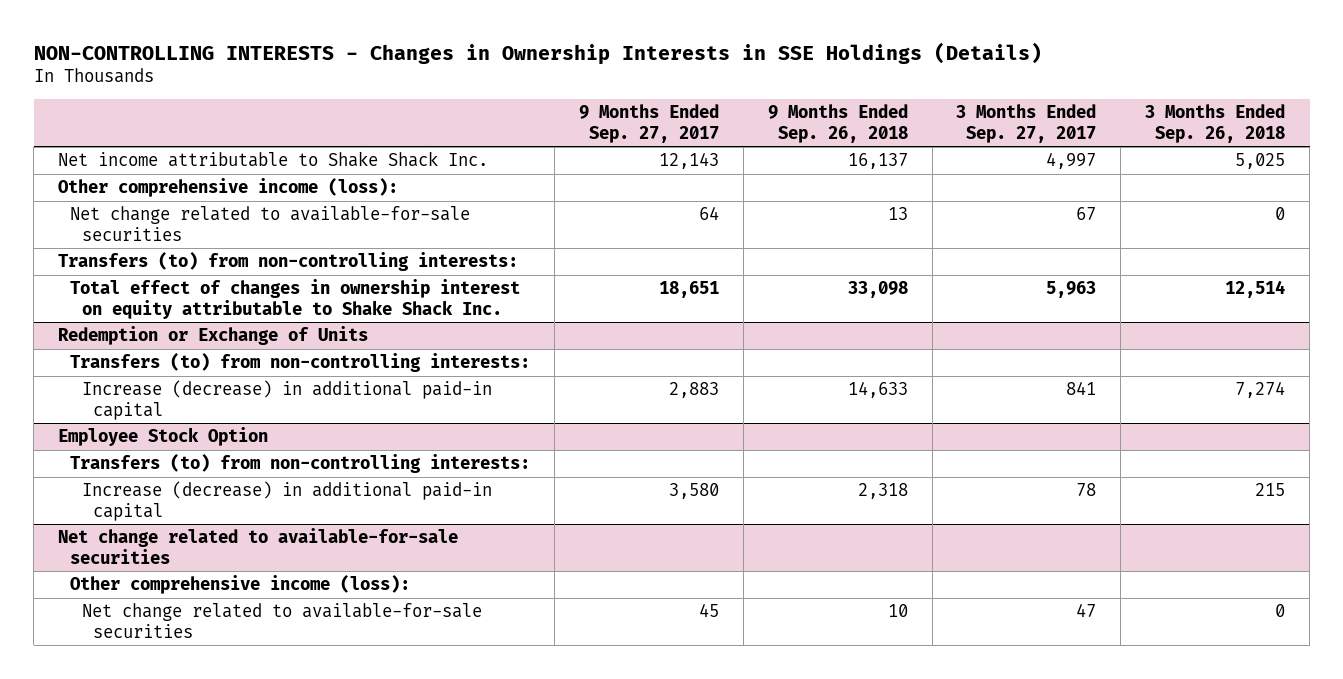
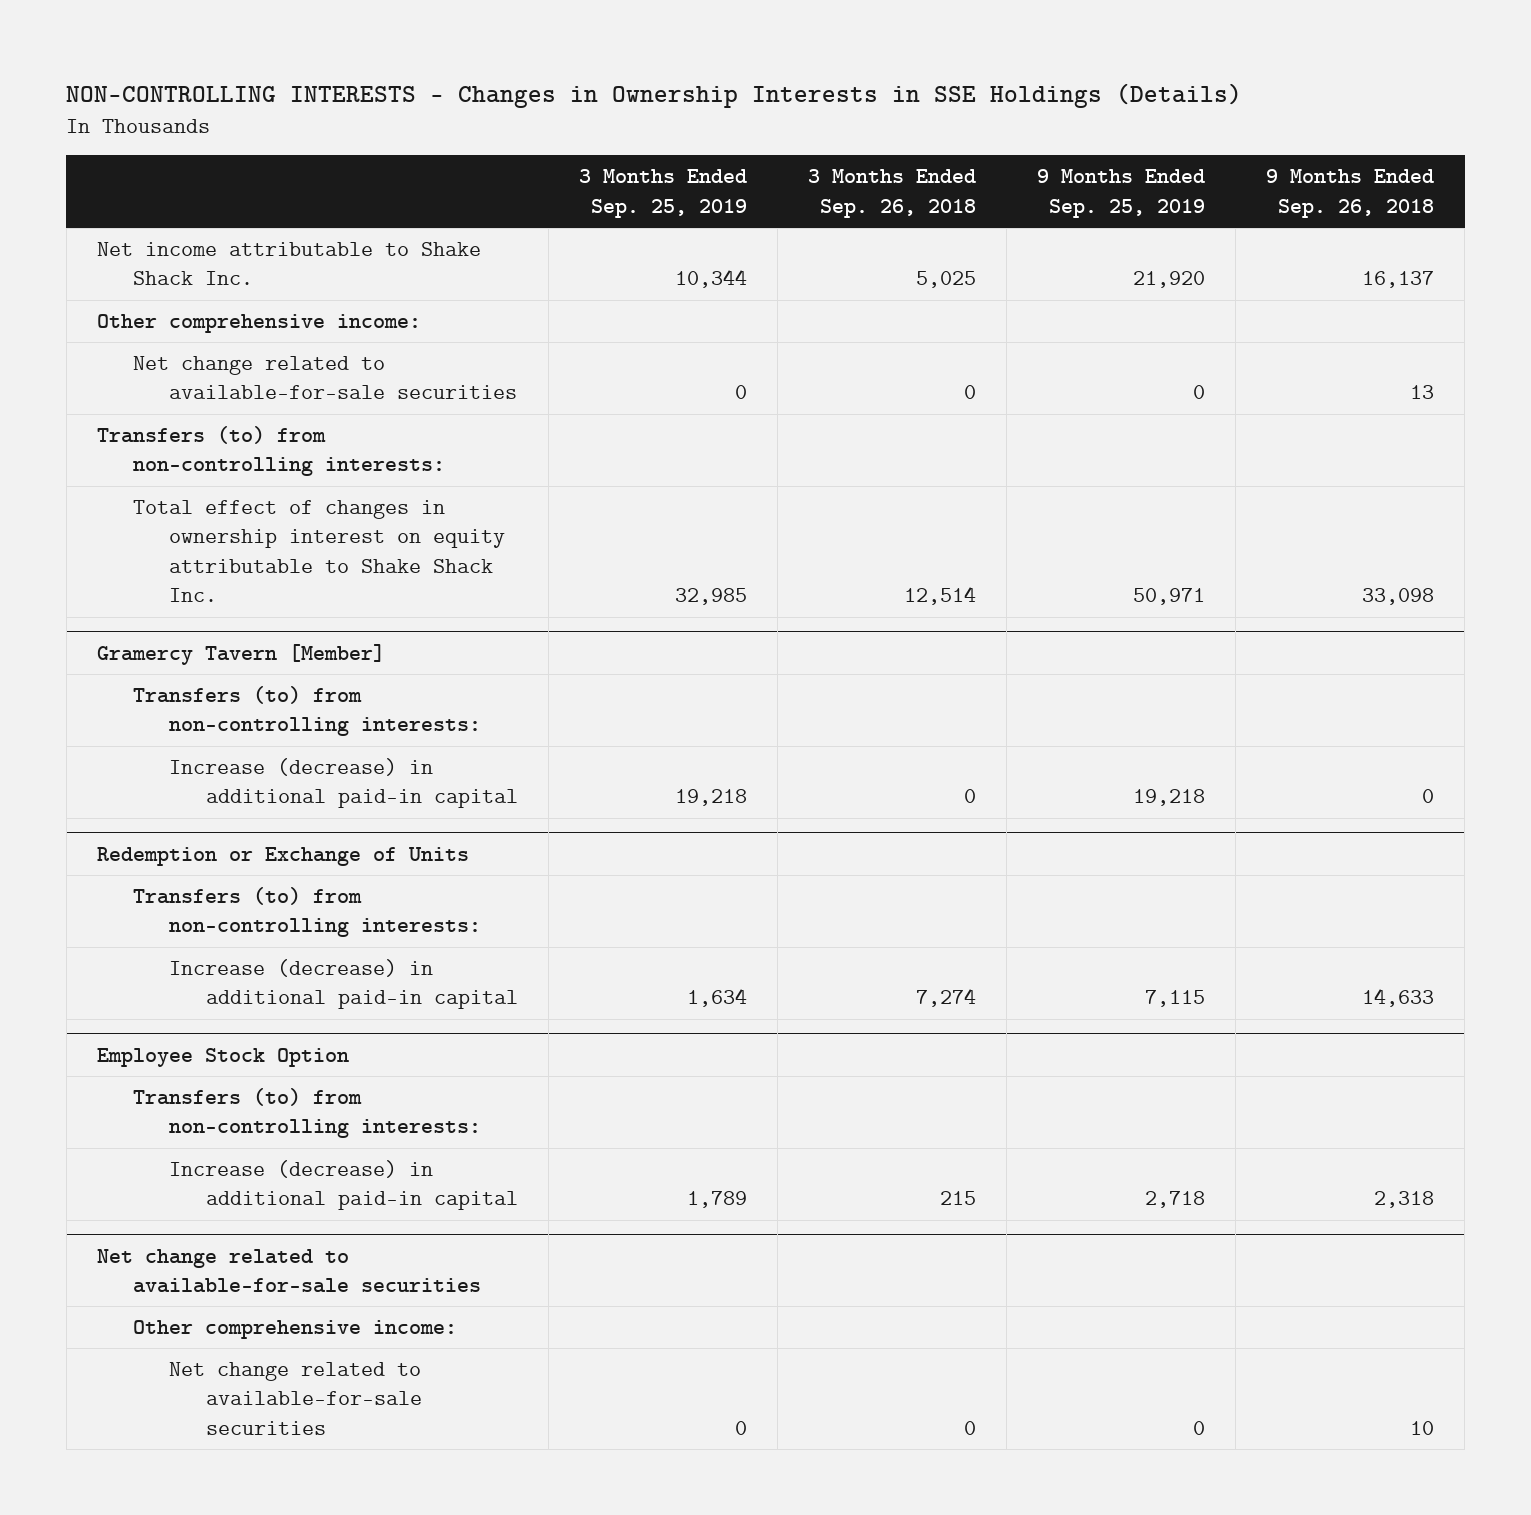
- | 9 Months Ended Sep. 27, 2017 | 9 Months Ended Sep. 26, 2018 | 3 Months Ended Sep. 27, 2017 | 3 Months Ended Sep. 26, 2018
+ | 3 Months Ended Sep. 25, 2019 | 3 Months Ended Sep. 26, 2018 | 9 Months Ended Sep. 25, 2019 | 9 Months Ended Sep. 26, 2018
- Other comprehensive income (loss):
+ Other comprehensive income:
+ Gramercy Tavern [Member]
+ Transfers (to) from non-controlling interests:
+ Increase (decrease) in additional paid-in capital | 19,218 | 0 | 19,218 | 0
@ Net change related to available-for-sale securities
- Other comprehensive income (loss):
+ Other comprehensive income:

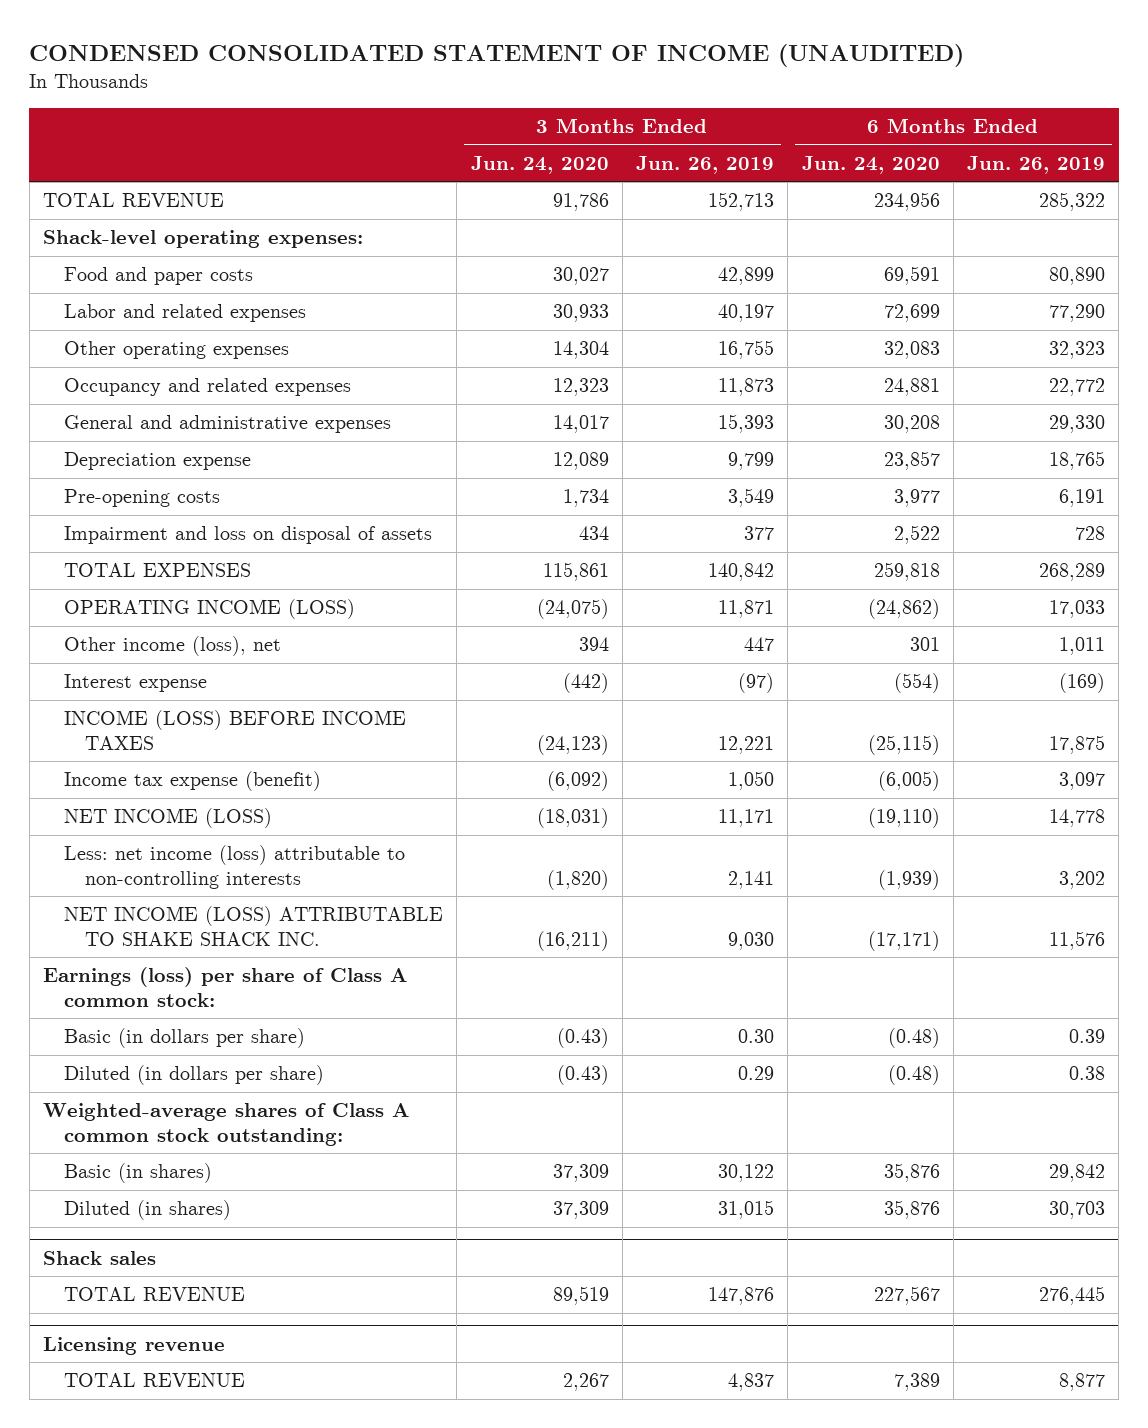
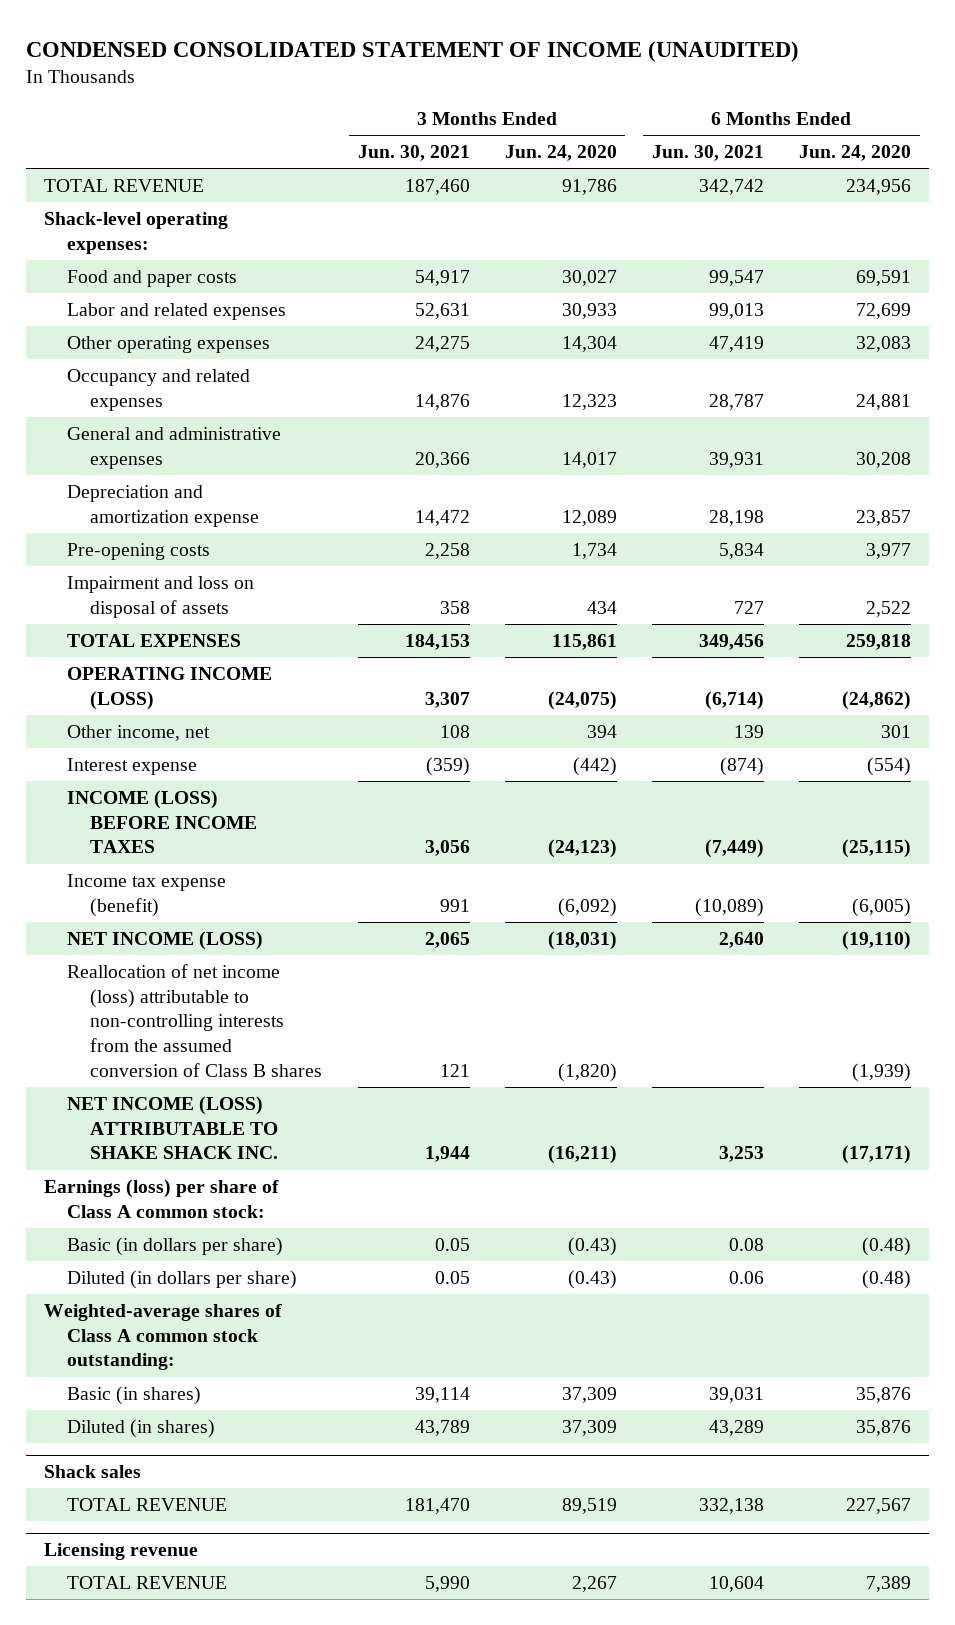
- | 3 Months Ended Jun. 24, 2020 | 3 Months Ended Jun. 26, 2019 | 6 Months Ended Jun. 24, 2020 | 6 Months Ended Jun. 26, 2019
+ | 3 Months Ended Jun. 30, 2021 | 3 Months Ended Jun. 24, 2020 | 6 Months Ended Jun. 30, 2021 | 6 Months Ended Jun. 24, 2020
- Depreciation expense | 12,089 | 9,799 | 23,857 | 18,765
+ Depreciation and amortization expense | 14,472 | 12,089 | 28,198 | 23,857
- Other income (loss), net | 394 | 447 | 301 | 1,011
+ Other income, net | 108 | 394 | 139 | 301
- Less: net income (loss) attributable to non-controlling interests | (1,820) | 2,141 | (1,939) | 3,202
+ Reallocation of net income (loss) attributable to non-controlling interests from the assumed conversion of Class B shares | 121 | (1,820) | | (1,939)

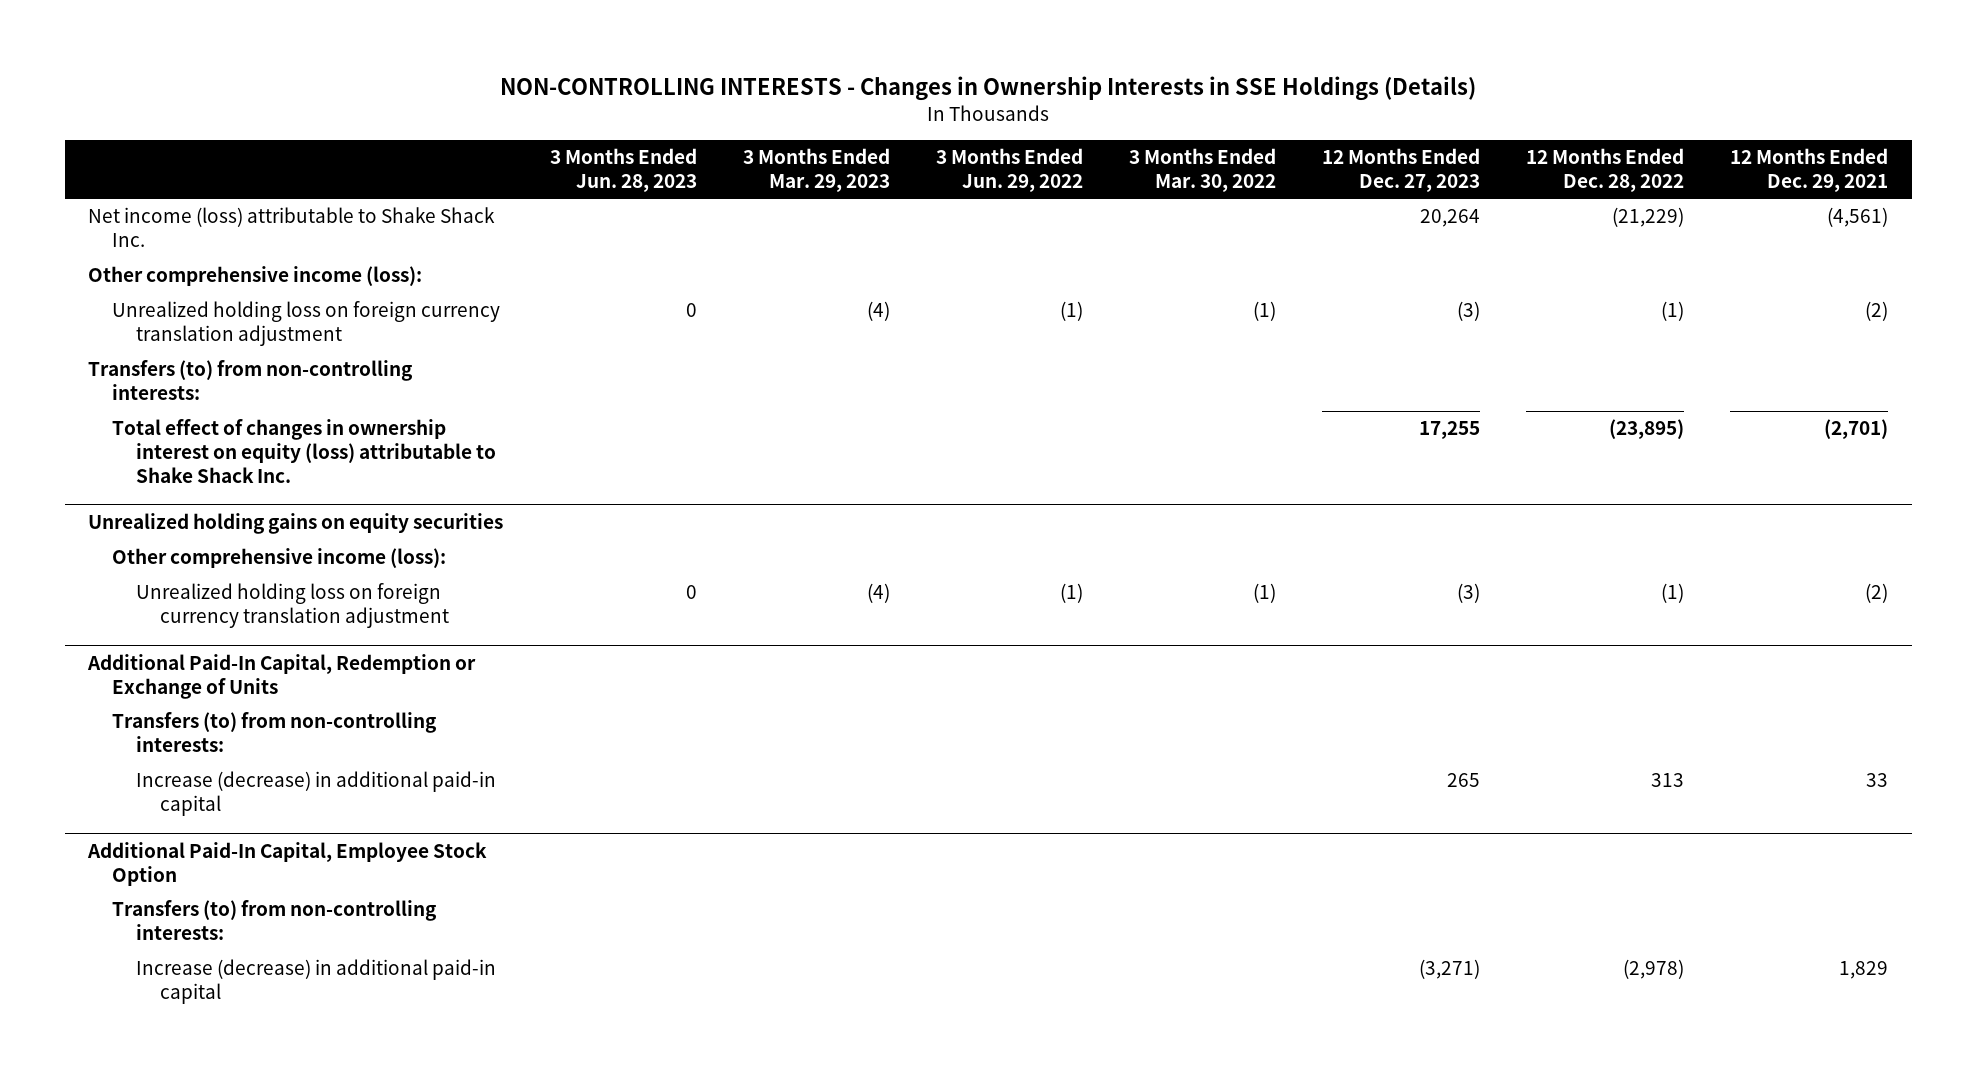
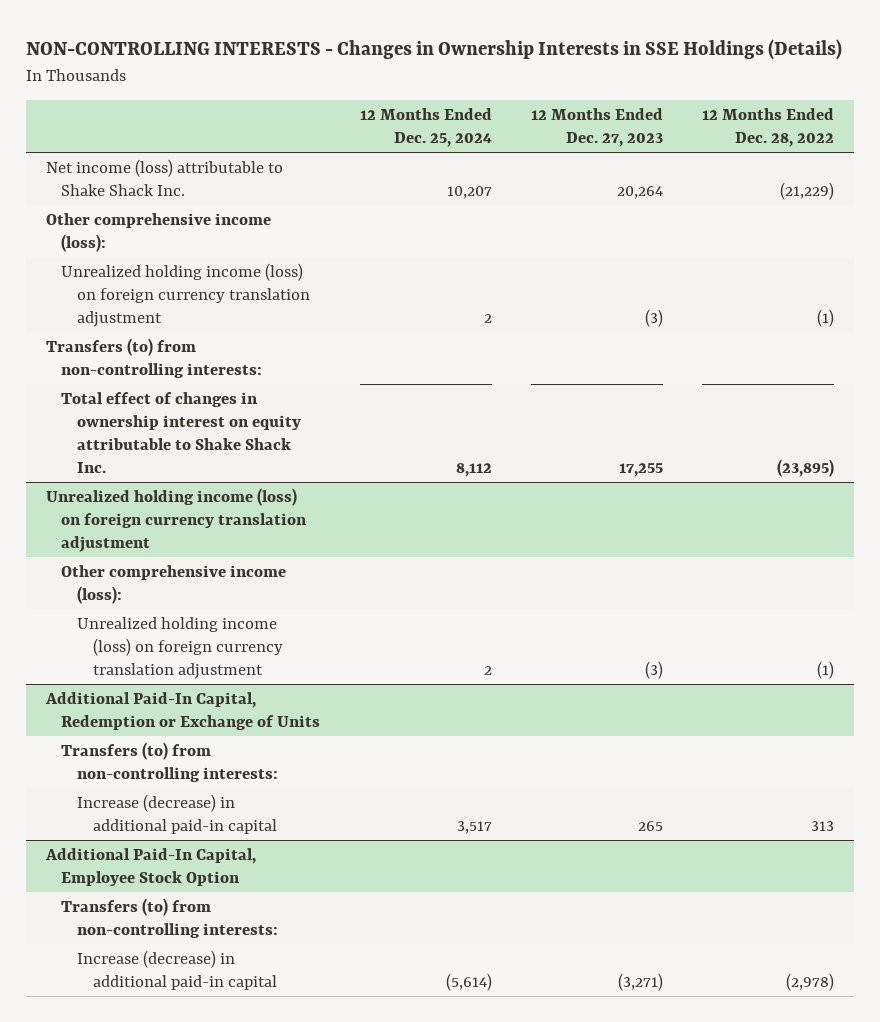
- | 3 Months Ended Jun. 28, 2023 | 3 Months Ended Mar. 29, 2023 | 3 Months Ended Jun. 29, 2022 | 3 Months Ended Mar. 30, 2022 | 12 Months Ended Dec. 27, 2023 | 12 Months Ended Dec. 28, 2022 | 12 Months Ended Dec. 29, 2021
+ | 12 Months Ended Dec. 25, 2024 | 12 Months Ended Dec. 27, 2023 | 12 Months Ended Dec. 28, 2022
- Unrealized holding loss on foreign currency translation adjustment | 0 | (4) | (1) | (1) | (3) | (1) | (2)
+ Unrealized holding income (loss) on foreign currency translation adjustment | 2 | (3) | (1)
- Total effect of changes in ownership interest on equity (loss) attributable to Shake Shack Inc. | | | | | 17,255 | (23,895) | (2,701)
- Unrealized holding gains on equity securities
+ Total effect of changes in ownership interest on equity attributable to Shake Shack Inc. | 8,112 | 17,255 | (23,895)
+ Unrealized holding income (loss) on foreign currency translation adjustment
- Unrealized holding loss on foreign currency translation adjustment | 0 | (4) | (1) | (1) | (3) | (1) | (2)
+ Unrealized holding income (loss) on foreign currency translation adjustment | 2 | (3) | (1)

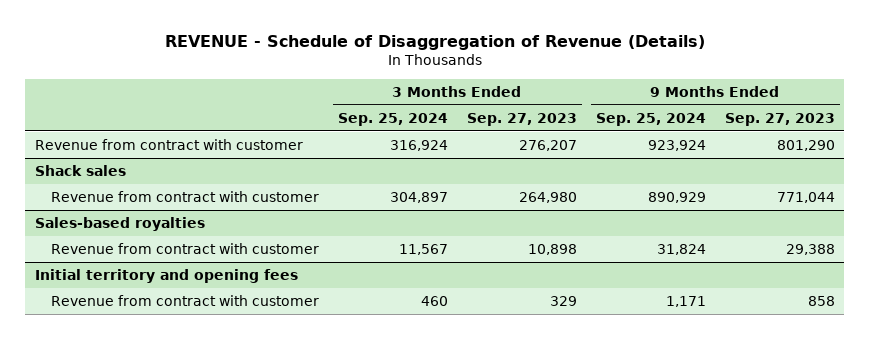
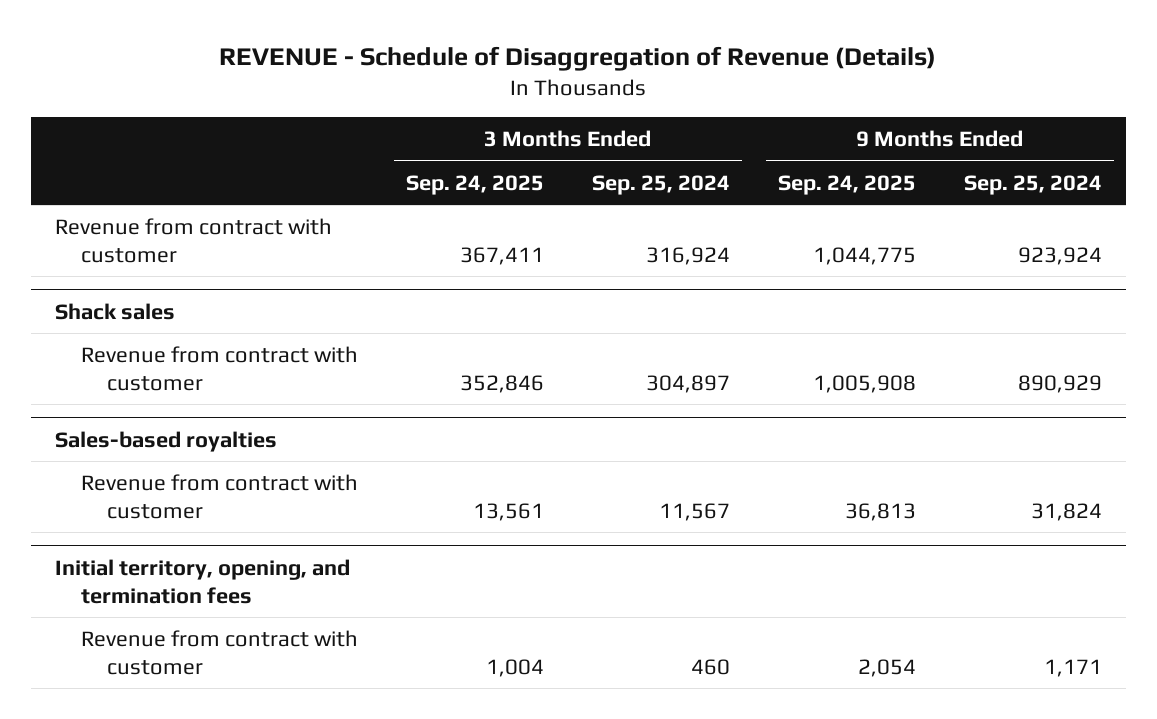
- | 3 Months Ended Sep. 25, 2024 | 3 Months Ended Sep. 27, 2023 | 9 Months Ended Sep. 25, 2024 | 9 Months Ended Sep. 27, 2023
+ | 3 Months Ended Sep. 24, 2025 | 3 Months Ended Sep. 25, 2024 | 9 Months Ended Sep. 24, 2025 | 9 Months Ended Sep. 25, 2024
- Initial territory and opening fees
+ Initial territory, opening, and termination fees

